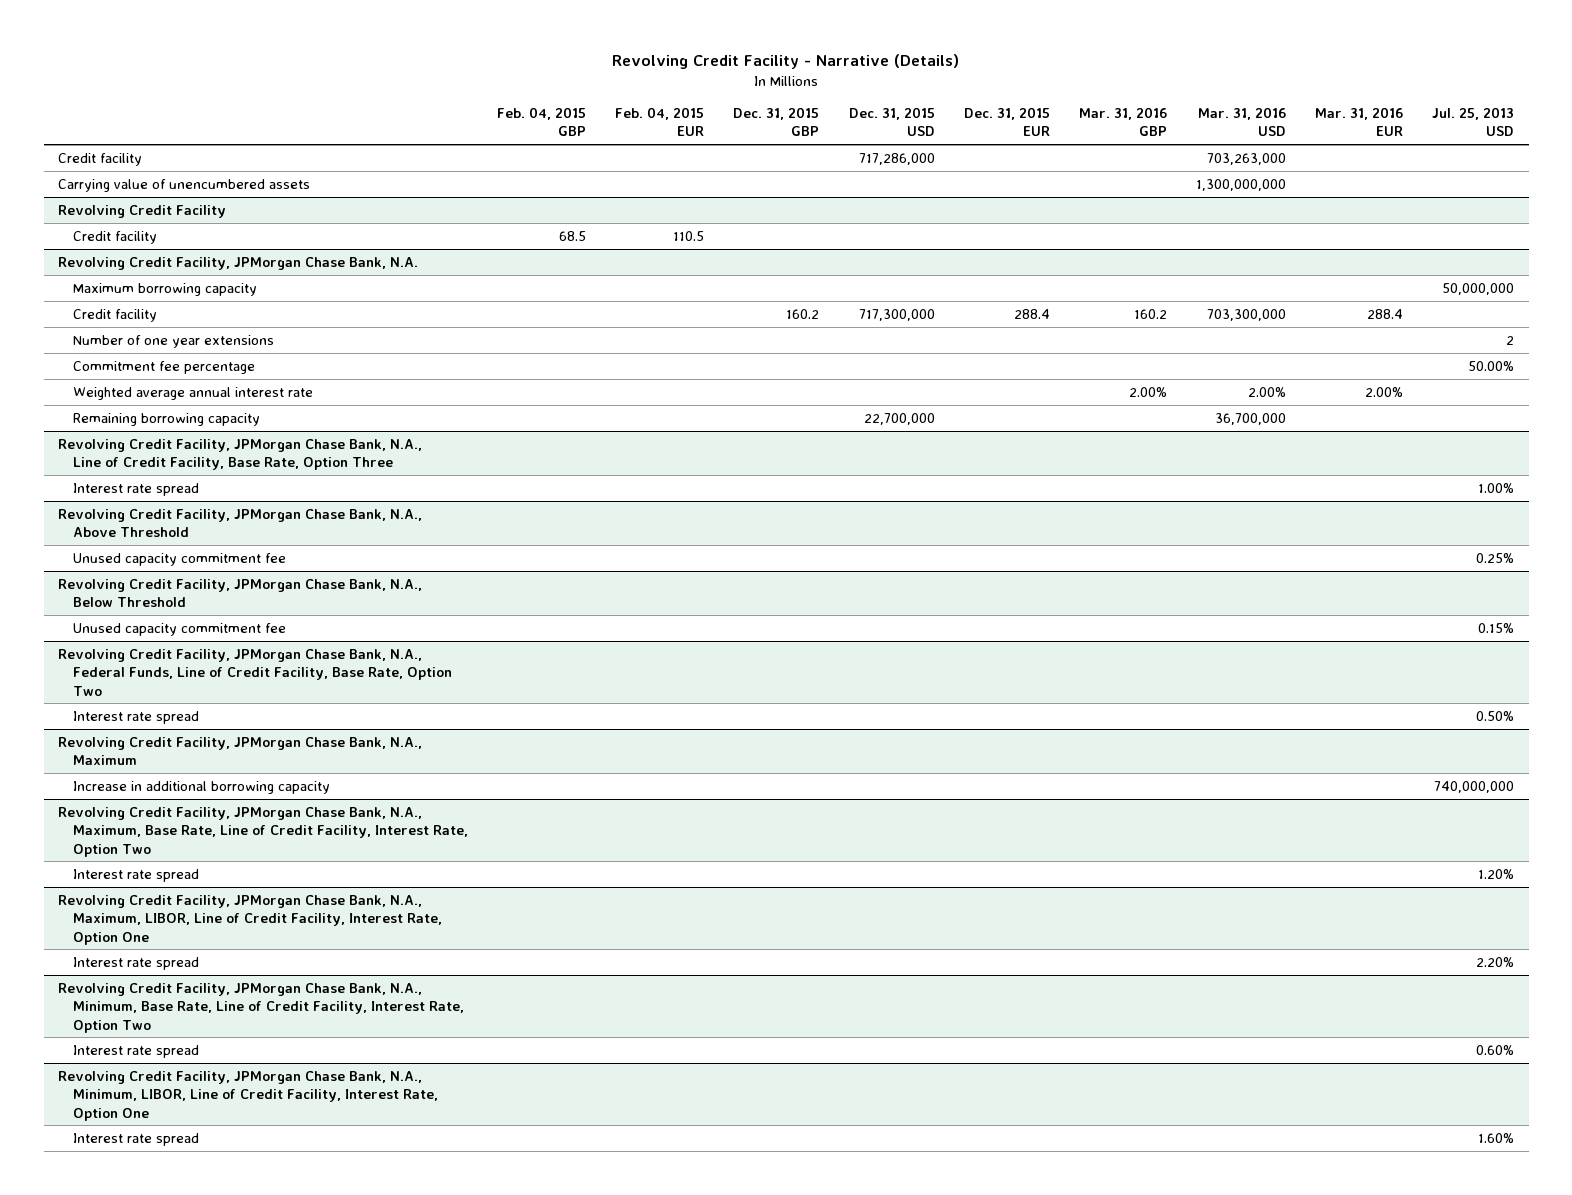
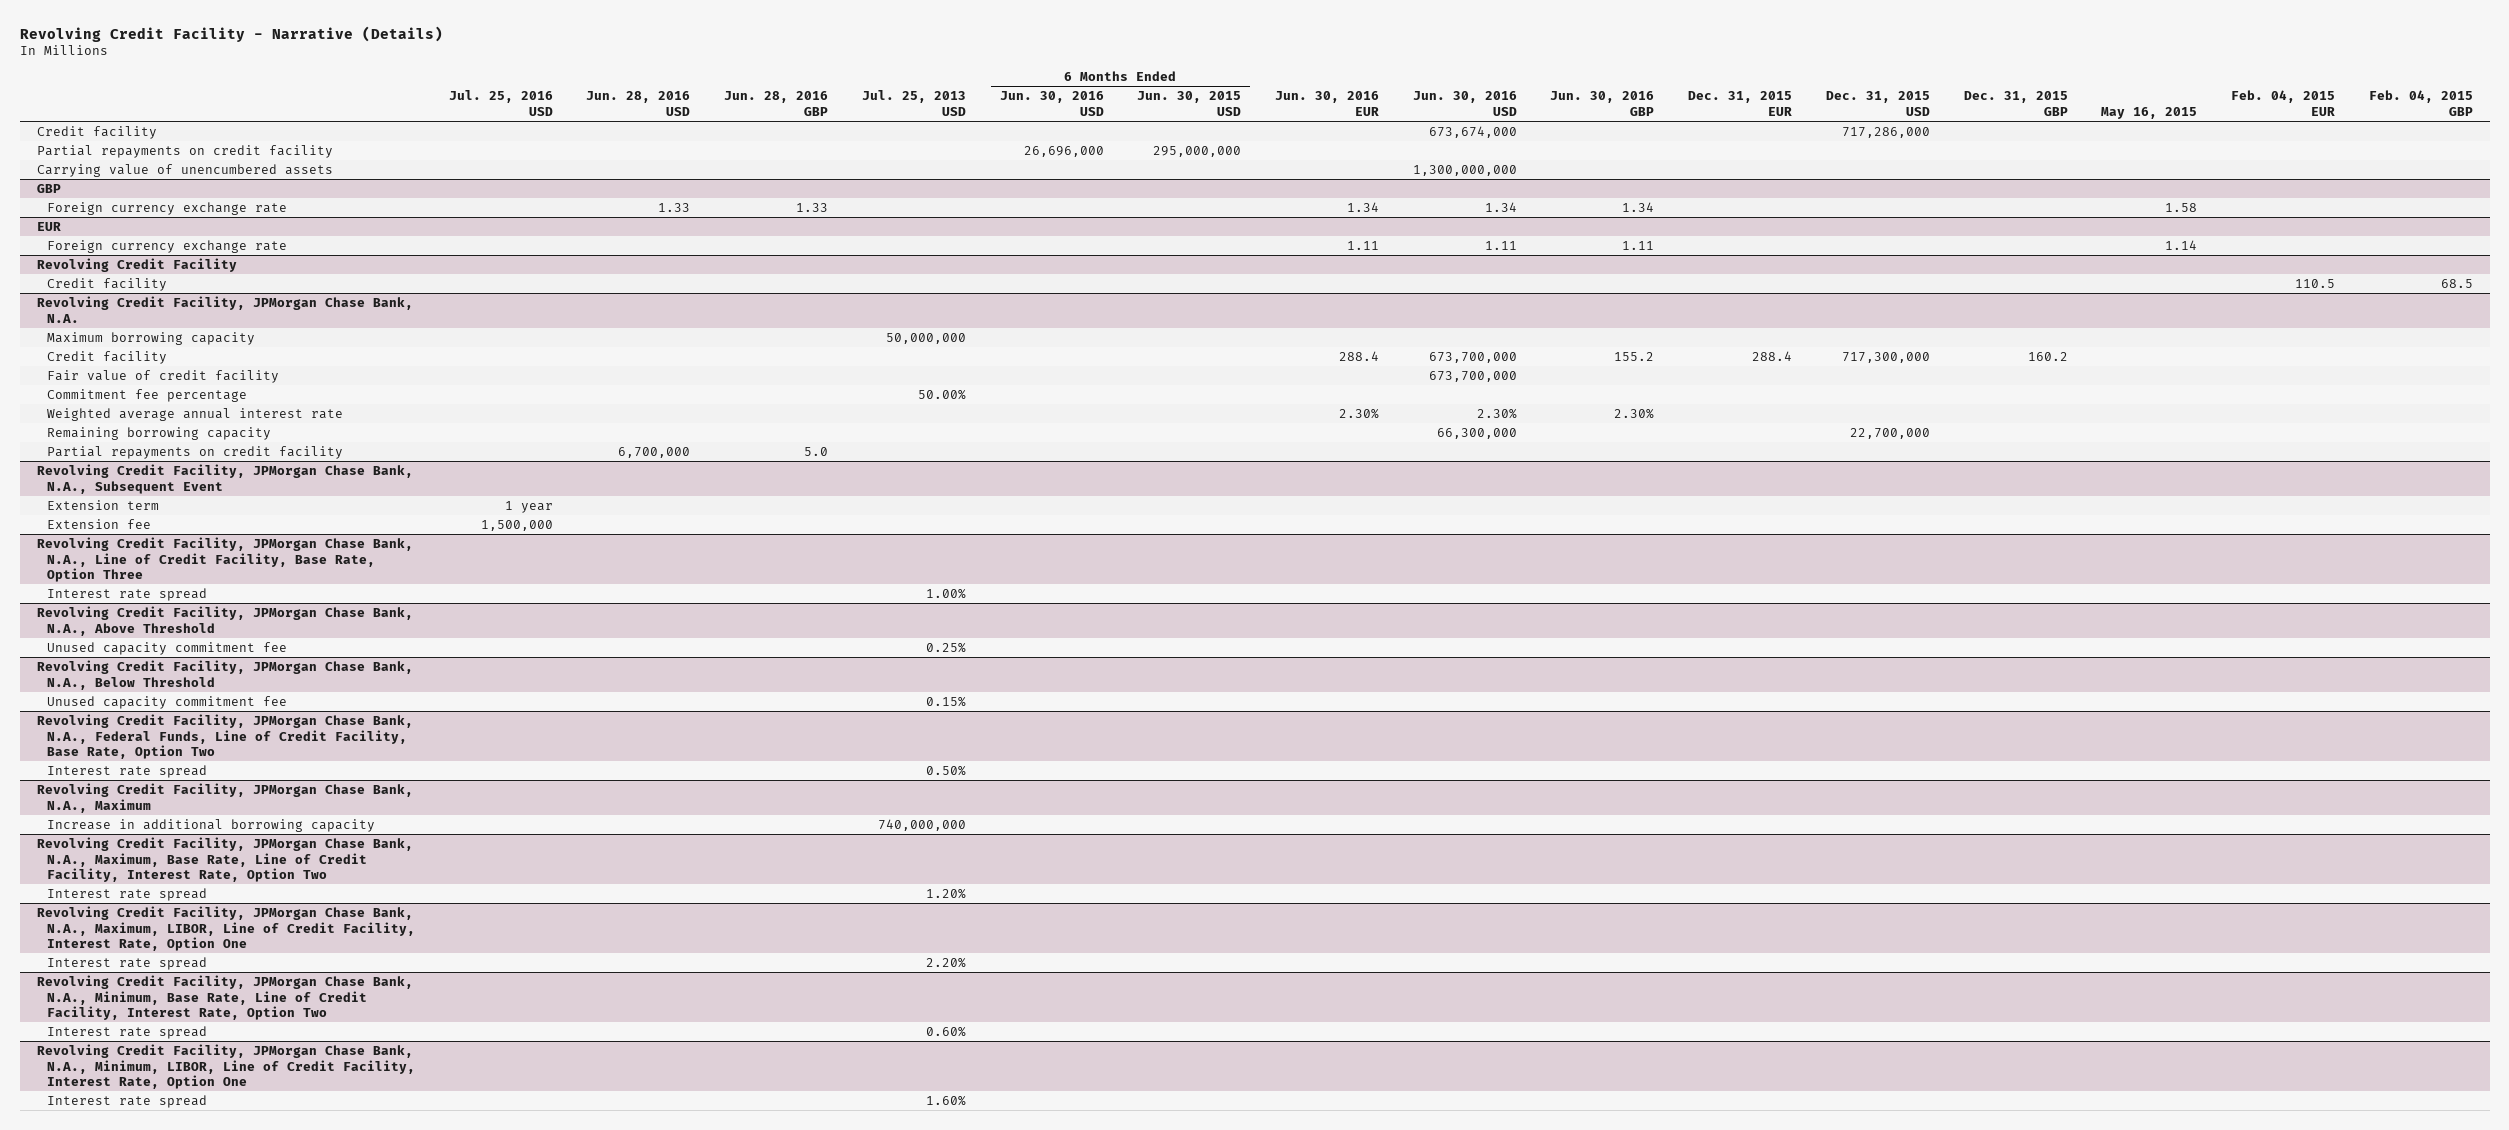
- | Feb. 04, 2015 GBP | Feb. 04, 2015 EUR | Dec. 31, 2015 GBP | Dec. 31, 2015 USD | Dec. 31, 2015 EUR | Mar. 31, 2016 GBP | Mar. 31, 2016 USD | Mar. 31, 2016 EUR | Jul. 25, 2013 USD
+ | Jul. 25, 2016 USD | Jun. 28, 2016 USD | Jun. 28, 2016 GBP | Jul. 25, 2013 USD | 6 Months Ended Jun. 30, 2016 USD | 6 Months Ended Jun. 30, 2015 USD | Jun. 30, 2016 EUR | Jun. 30, 2016 USD | Jun. 30, 2016 GBP | Dec. 31, 2015 EUR | Dec. 31, 2015 USD | Dec. 31, 2015 GBP | May 16, 2015 | Feb. 04, 2015 EUR | Feb. 04, 2015 GBP
+ Partial repayments on credit facility | | | | | 26,696,000 | 295,000,000 | | | | | | | | |
+ GBP
+ Foreign currency exchange rate | | 1.33 | 1.33 | | | | 1.34 | 1.34 | 1.34 | | | | 1.58 | |
+ EUR
+ Foreign currency exchange rate | | | | | | | 1.11 | 1.11 | 1.11 | | | | 1.14 | |
@ Revolving Credit Facility, JPMorgan Chase Bank, N.A.
- Number of one year extensions | | | | | | | | | 2
+ Fair value of credit facility | | | | | | | | 673,700,000 | | | | | | |
+ Partial repayments on credit facility | | 6,700,000 | 5.0 | | | | | | | | | | | |
+ Revolving Credit Facility, JPMorgan Chase Bank, N.A., Subsequent Event
+ Extension term | 1 year | | | | | | | | | | | | | |
+ Extension fee | 1,500,000 | | | | | | | | | | | | | |

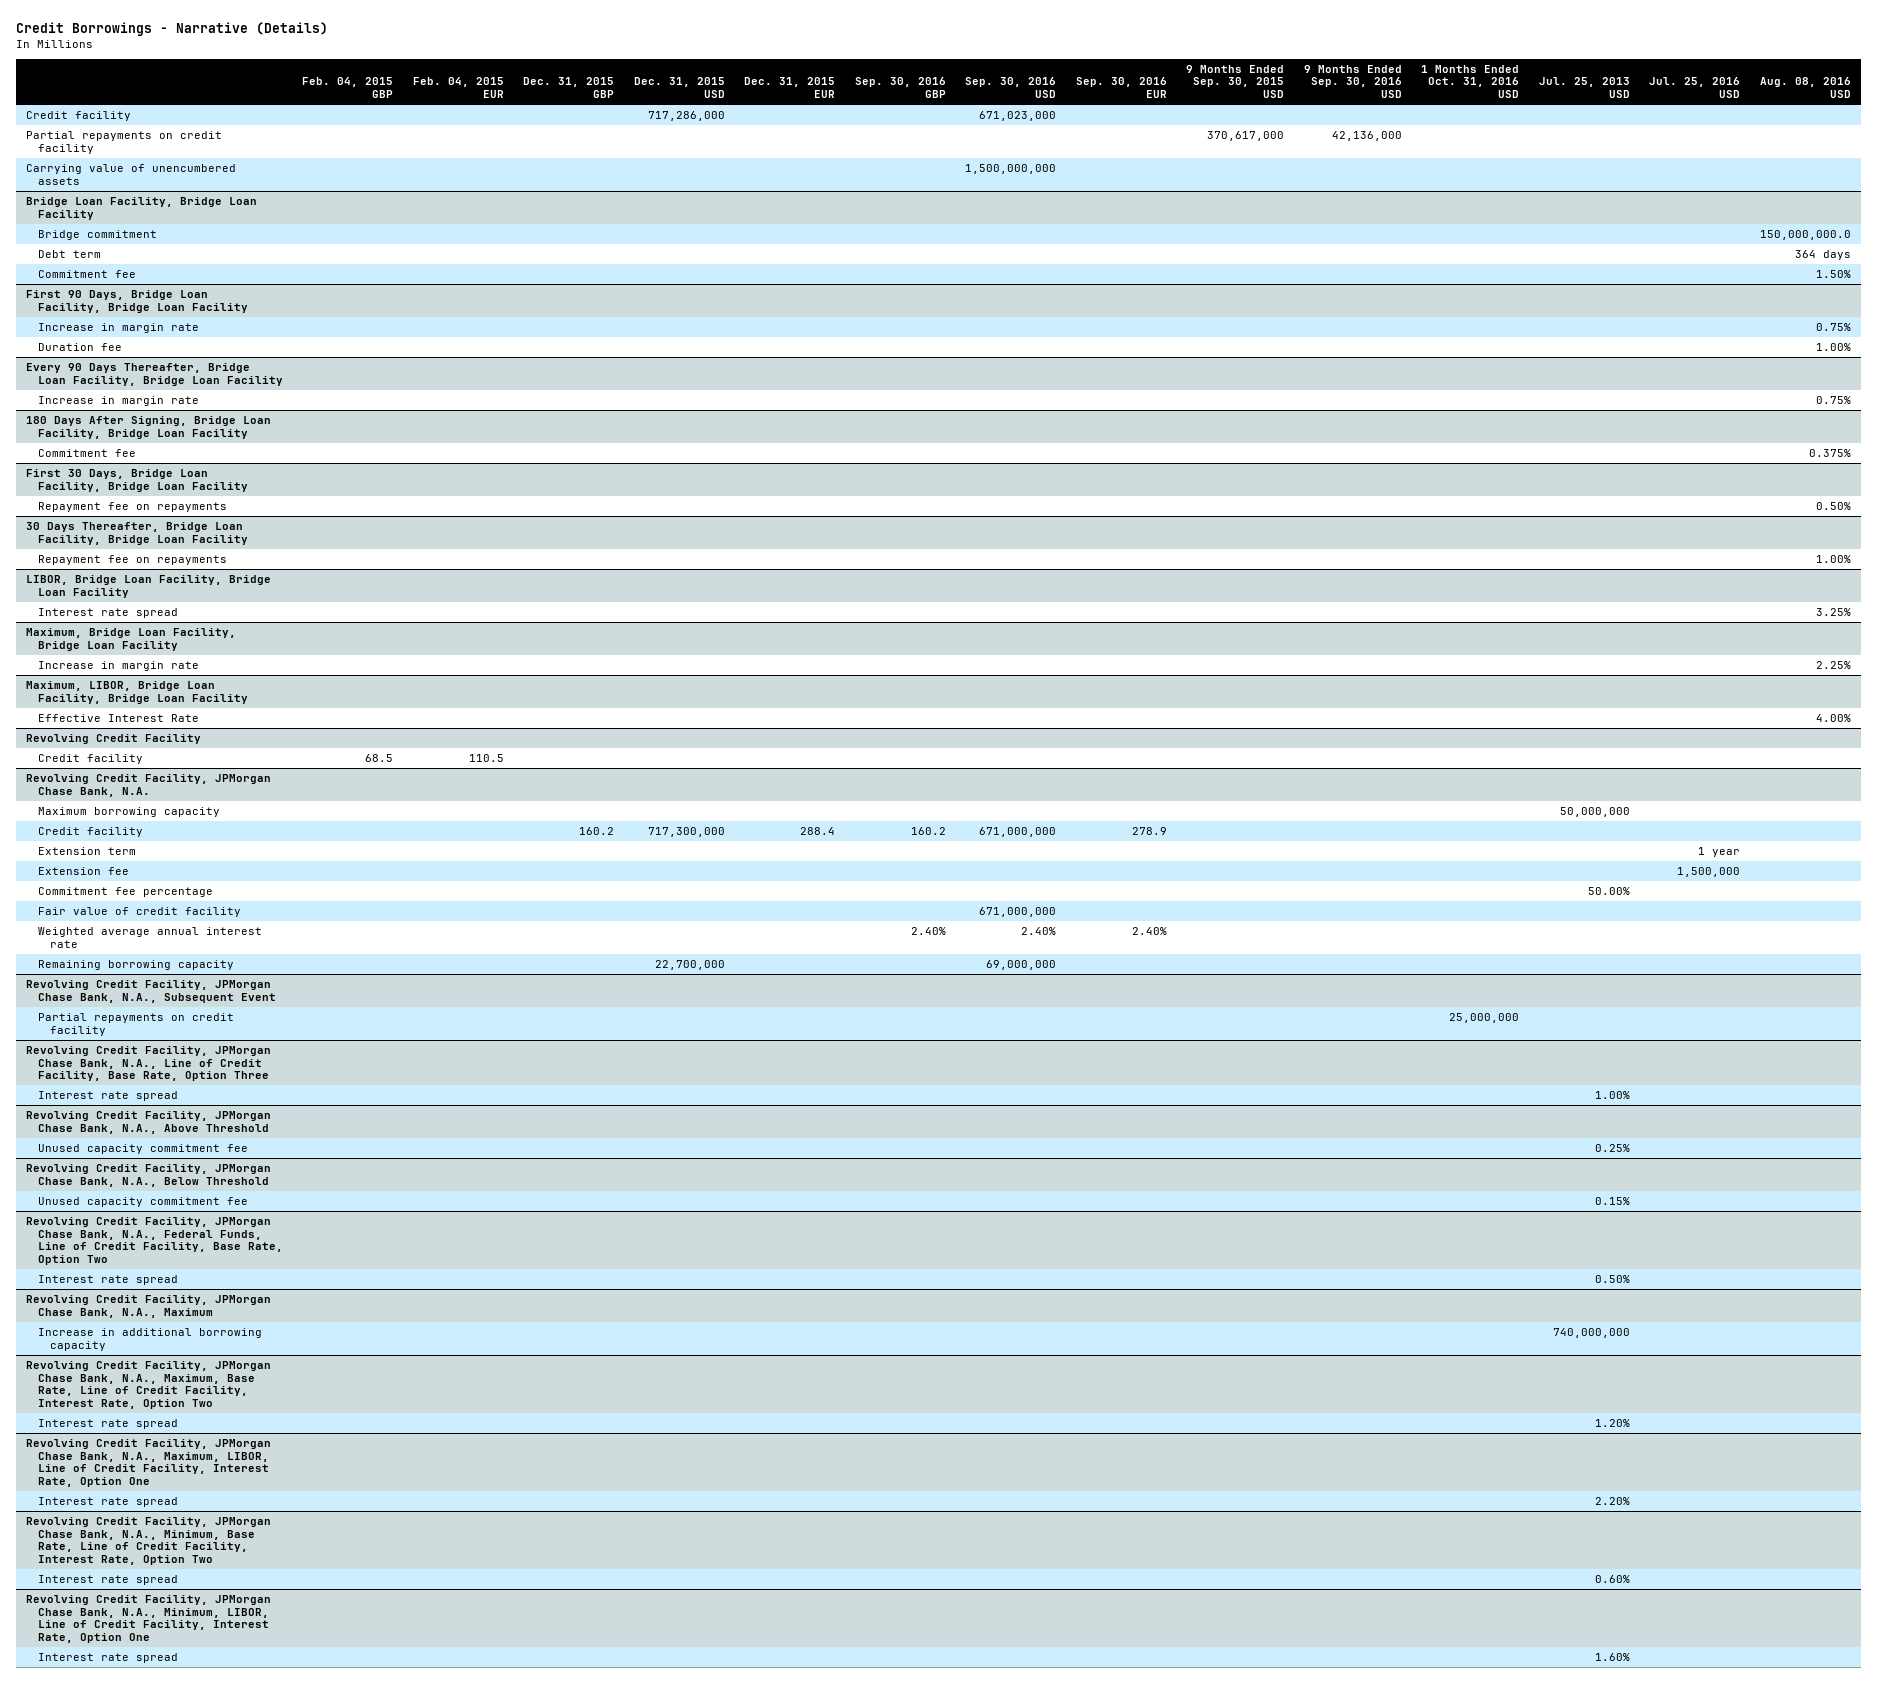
- Revolving Credit Facility - Narrative (Details)
+ Credit Borrowings - Narrative (Details)
- | Jul. 25, 2016 USD | Jun. 28, 2016 USD | Jun. 28, 2016 GBP | Jul. 25, 2013 USD | 6 Months Ended Jun. 30, 2016 USD | 6 Months Ended Jun. 30, 2015 USD | Jun. 30, 2016 EUR | Jun. 30, 2016 USD | Jun. 30, 2016 GBP | Dec. 31, 2015 EUR | Dec. 31, 2015 USD | Dec. 31, 2015 GBP | May 16, 2015 | Feb. 04, 2015 EUR | Feb. 04, 2015 GBP
+ | Feb. 04, 2015 GBP | Feb. 04, 2015 EUR | Dec. 31, 2015 GBP | Dec. 31, 2015 USD | Dec. 31, 2015 EUR | Sep. 30, 2016 GBP | Sep. 30, 2016 USD | Sep. 30, 2016 EUR | 9 Months Ended Sep. 30, 2015 USD | 9 Months Ended Sep. 30, 2016 USD | 1 Months Ended Oct. 31, 2016 USD | Jul. 25, 2013 USD | Jul. 25, 2016 USD | Aug. 08, 2016 USD
- GBP
- Foreign currency exchange rate | | 1.33 | 1.33 | | | | 1.34 | 1.34 | 1.34 | | | | 1.58 | |
- EUR
- Foreign currency exchange rate | | | | | | | 1.11 | 1.11 | 1.11 | | | | 1.14 | |
+ Bridge Loan Facility, Bridge Loan Facility
+ Bridge commitment | | | | | | | | | | | | | | 150,000,000.0
+ Debt term | | | | | | | | | | | | | | 364 days
+ Commitment fee | | | | | | | | | | | | | | 1.50%
+ First 90 Days, Bridge Loan Facility, Bridge Loan Facility
+ Increase in margin rate | | | | | | | | | | | | | | 0.75%
+ Duration fee | | | | | | | | | | | | | | 1.00%
+ Every 90 Days Thereafter, Bridge Loan Facility, Bridge Loan Facility
+ Increase in margin rate | | | | | | | | | | | | | | 0.75%
+ 180 Days After Signing, Bridge Loan Facility, Bridge Loan Facility
+ Commitment fee | | | | | | | | | | | | | | 0.375%
+ First 30 Days, Bridge Loan Facility, Bridge Loan Facility
+ Repayment fee on repayments | | | | | | | | | | | | | | 0.50%
+ 30 Days Thereafter, Bridge Loan Facility, Bridge Loan Facility
+ Repayment fee on repayments | | | | | | | | | | | | | | 1.00%
+ LIBOR, Bridge Loan Facility, Bridge Loan Facility
+ Interest rate spread | | | | | | | | | | | | | | 3.25%
+ Maximum, Bridge Loan Facility, Bridge Loan Facility
+ Increase in margin rate | | | | | | | | | | | | | | 2.25%
+ Maximum, LIBOR, Bridge Loan Facility, Bridge Loan Facility
+ Effective Interest Rate | | | | | | | | | | | | | | 4.00%
@ Revolving Credit Facility, JPMorgan Chase Bank, N.A.
+ Extension term | | | | | | | | | | | | | 1 year |
+ Extension fee | | | | | | | | | | | | | 1,500,000 |
moved down: Fair value of credit facility | | | | | | | 671,000,000 | | | | | | |
- Partial repayments on credit facility | | 6,700,000 | 5.0 | | | | | | | | | | | |
@ Revolving Credit Facility, JPMorgan Chase Bank, N.A., Subsequent Event
- Extension term | 1 year | | | | | | | | | | | | | |
- Extension fee | 1,500,000 | | | | | | | | | | | | | |
+ Partial repayments on credit facility | | | | | | | | | | | 25,000,000 | | |

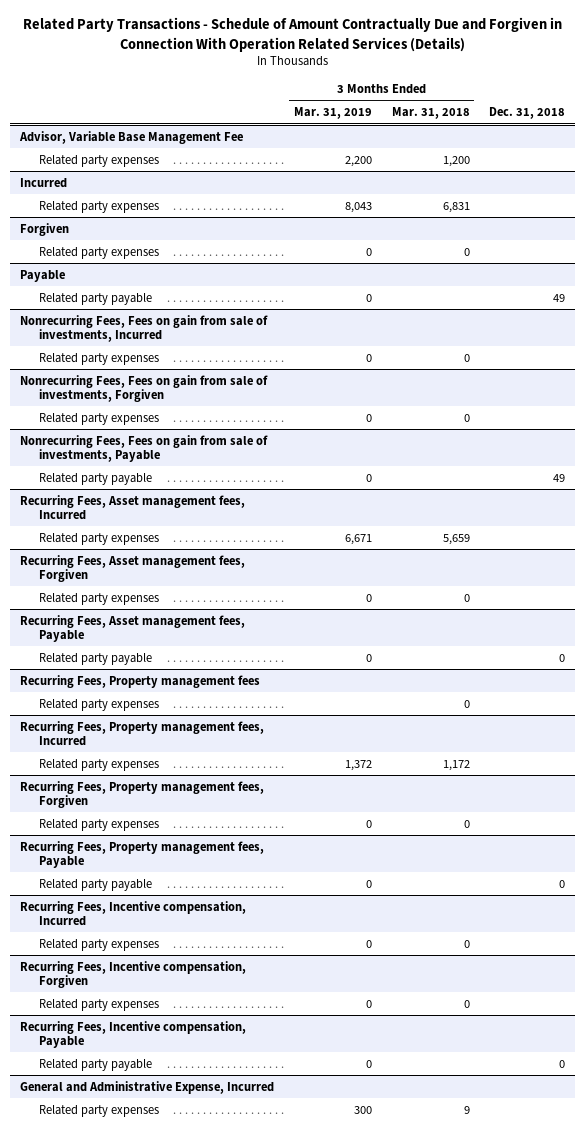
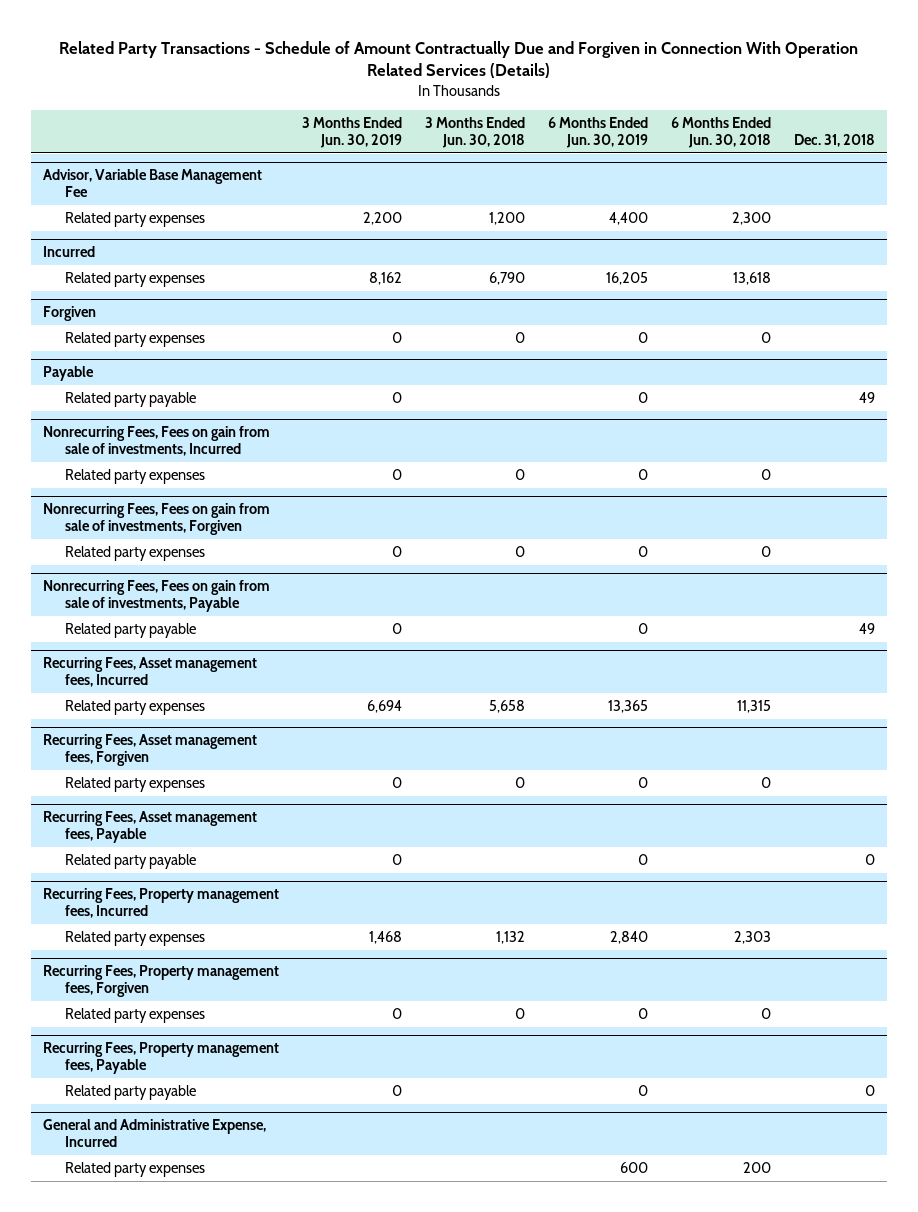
- | 3 Months Ended Mar. 31, 2019 | 3 Months Ended Mar. 31, 2018 | Dec. 31, 2018
+ | 3 Months Ended Jun. 30, 2019 | 3 Months Ended Jun. 30, 2018 | 6 Months Ended Jun. 30, 2019 | 6 Months Ended Jun. 30, 2018 | Dec. 31, 2018
- Recurring Fees, Property management fees
- Related party expenses | | 0 |
- Recurring Fees, Incentive compensation, Incurred
- Related party expenses | 0 | 0 |
- Recurring Fees, Incentive compensation, Forgiven
- Related party expenses | 0 | 0 |
- Recurring Fees, Incentive compensation, Payable
- Related party payable | 0 | | 0

